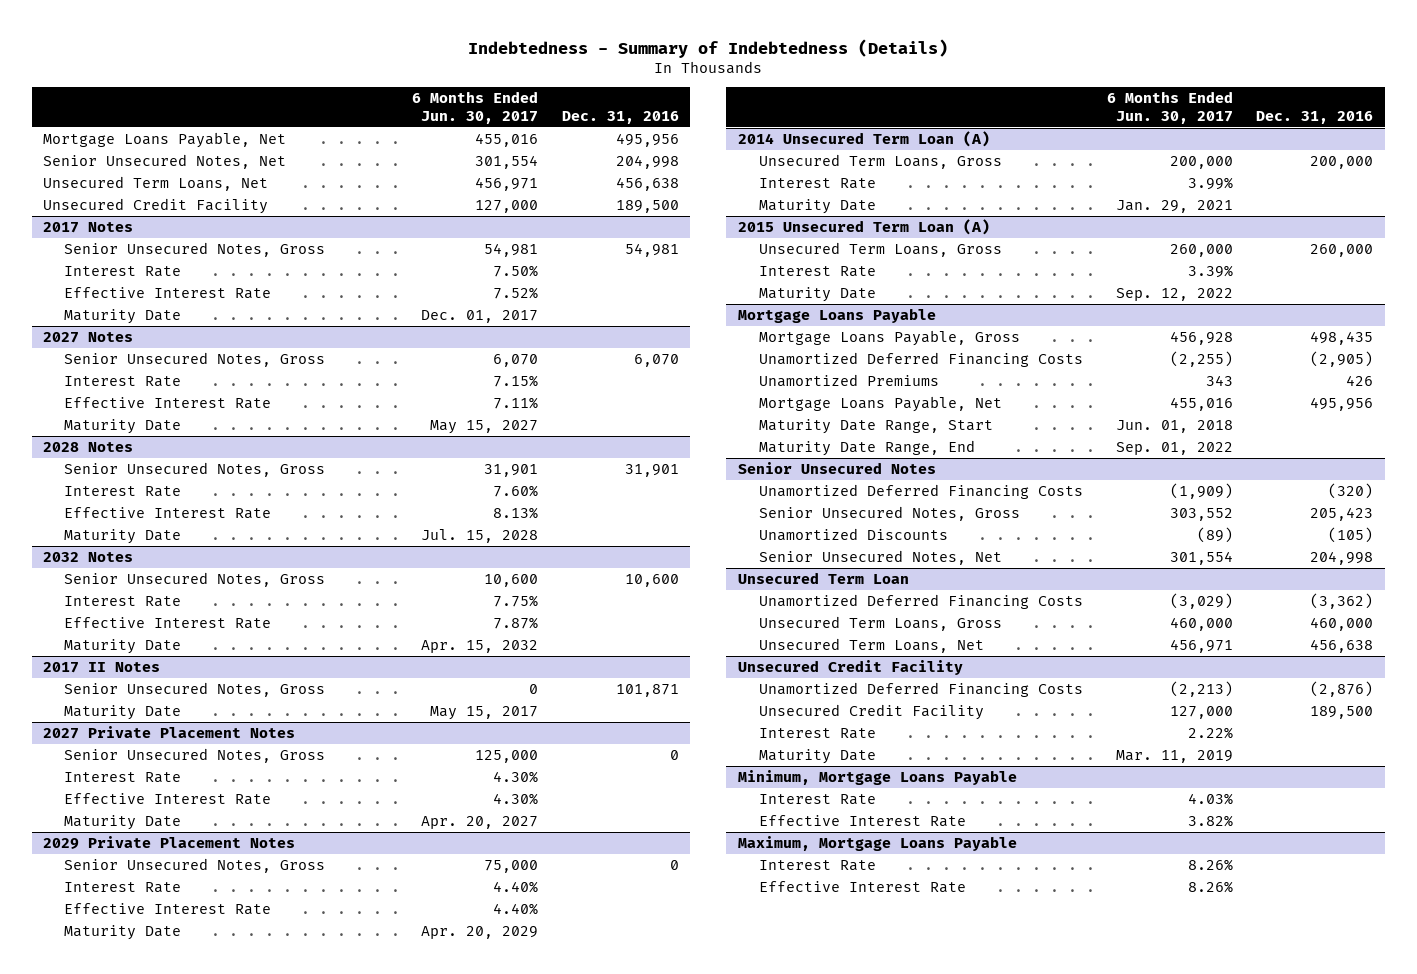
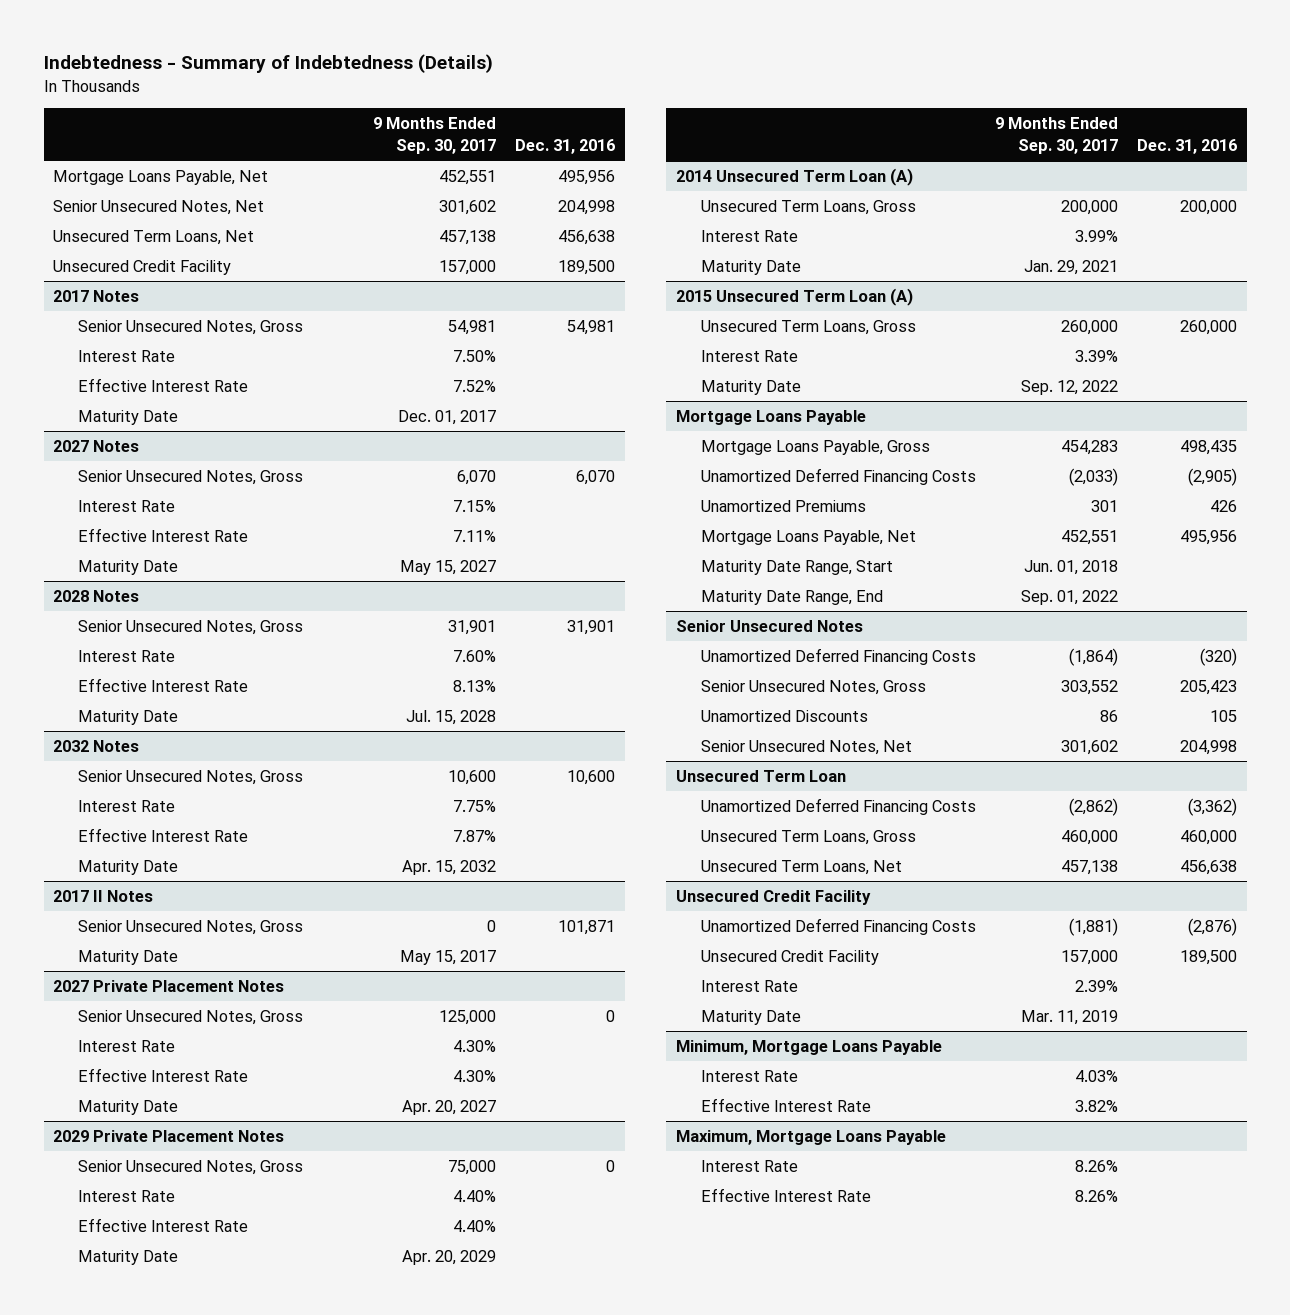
- | 6 Months Ended Jun. 30, 2017 | Dec. 31, 2016
+ | 9 Months Ended Sep. 30, 2017 | Dec. 31, 2016
@ Senior Unsecured Notes
- Unamortized Discounts | (89) | (105)
+ Unamortized Discounts | 86 | 105

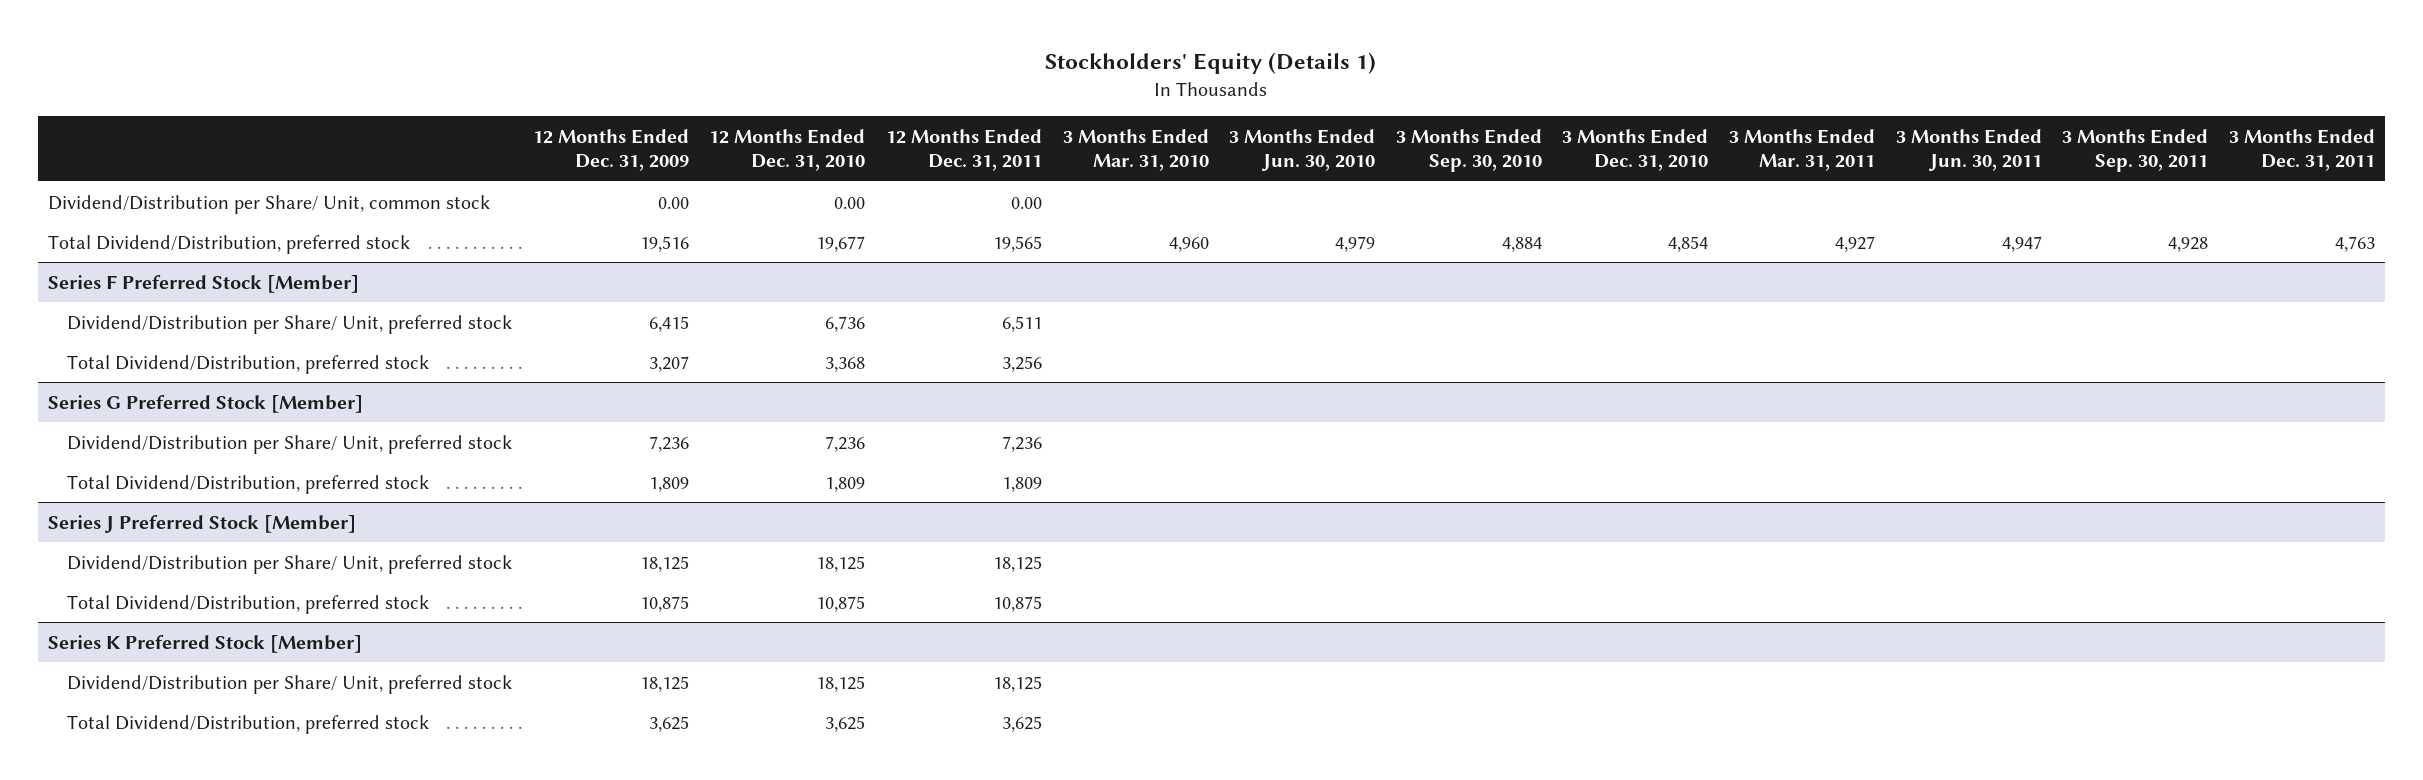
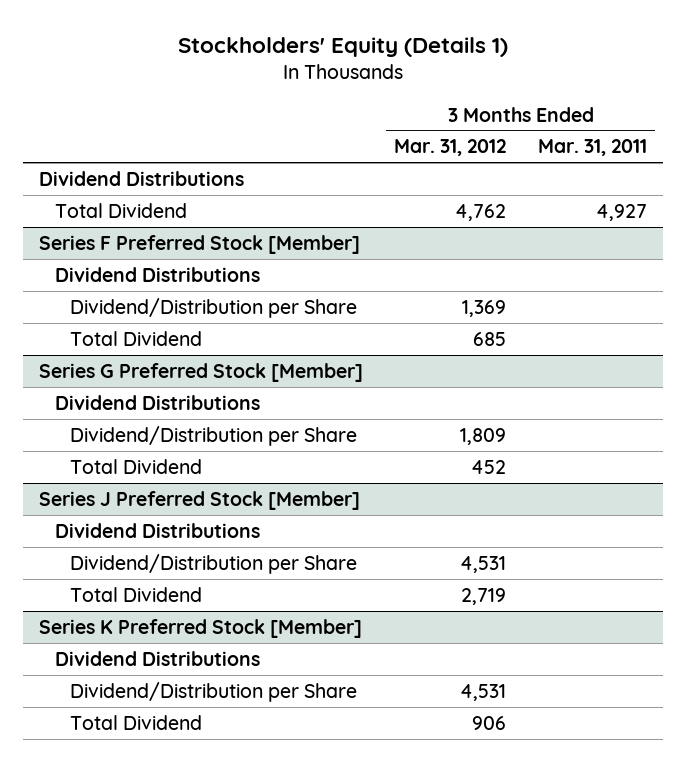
- | 12 Months Ended Dec. 31, 2009 | 12 Months Ended Dec. 31, 2010 | 12 Months Ended Dec. 31, 2011 | 3 Months Ended Mar. 31, 2010 | 3 Months Ended Jun. 30, 2010 | 3 Months Ended Sep. 30, 2010 | 3 Months Ended Dec. 31, 2010 | 3 Months Ended Mar. 31, 2011 | 3 Months Ended Jun. 30, 2011 | 3 Months Ended Sep. 30, 2011 | 3 Months Ended Dec. 31, 2011
+ | 3 Months Ended Mar. 31, 2012 | 3 Months Ended Mar. 31, 2011
- Dividend/Distribution per Share/ Unit, common stock | 0.00 | 0.00 | 0.00 | | | | | | | |
- Total Dividend/Distribution, preferred stock | 19,516 | 19,677 | 19,565 | 4,960 | 4,979 | 4,884 | 4,854 | 4,927 | 4,947 | 4,928 | 4,763
+ Dividend Distributions
+ Total Dividend | 4,762 | 4,927
@ Series F Preferred Stock [Member]
- Dividend/Distribution per Share/ Unit, preferred stock | 6,415 | 6,736 | 6,511 | | | | | | | |
- Total Dividend/Distribution, preferred stock | 3,207 | 3,368 | 3,256 | | | | | | | |
+ Dividend Distributions
+ Dividend/Distribution per Share | 1,369 |
+ Total Dividend | 685 |
@ Series G Preferred Stock [Member]
- Dividend/Distribution per Share/ Unit, preferred stock | 7,236 | 7,236 | 7,236 | | | | | | | |
- Total Dividend/Distribution, preferred stock | 1,809 | 1,809 | 1,809 | | | | | | | |
+ Dividend Distributions
+ Dividend/Distribution per Share | 1,809 |
+ Total Dividend | 452 |
@ Series J Preferred Stock [Member]
- Dividend/Distribution per Share/ Unit, preferred stock | 18,125 | 18,125 | 18,125 | | | | | | | |
- Total Dividend/Distribution, preferred stock | 10,875 | 10,875 | 10,875 | | | | | | | |
+ Dividend Distributions
+ Dividend/Distribution per Share | 4,531 |
+ Total Dividend | 2,719 |
@ Series K Preferred Stock [Member]
- Dividend/Distribution per Share/ Unit, preferred stock | 18,125 | 18,125 | 18,125 | | | | | | | |
- Total Dividend/Distribution, preferred stock | 3,625 | 3,625 | 3,625 | | | | | | | |
+ Dividend Distributions
+ Dividend/Distribution per Share | 4,531 |
+ Total Dividend | 906 |

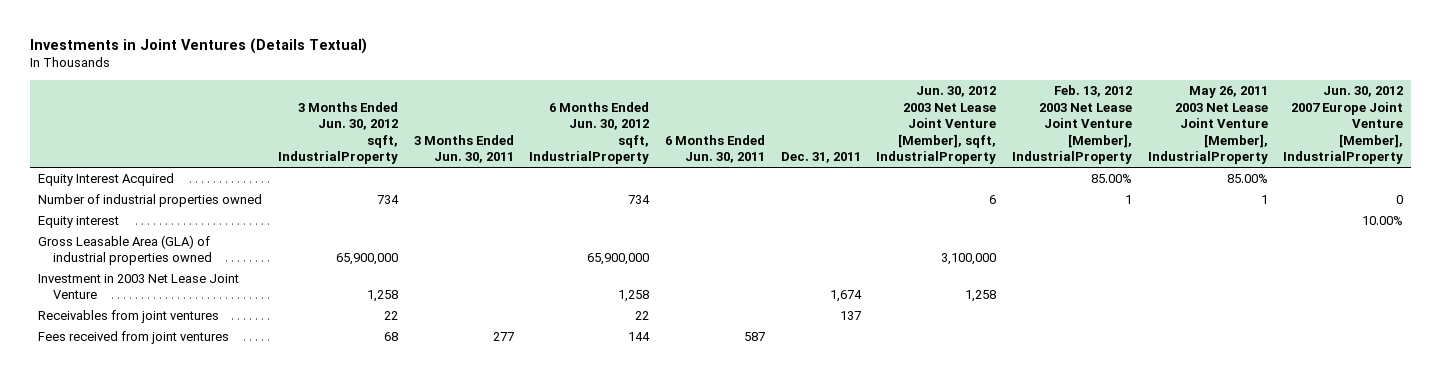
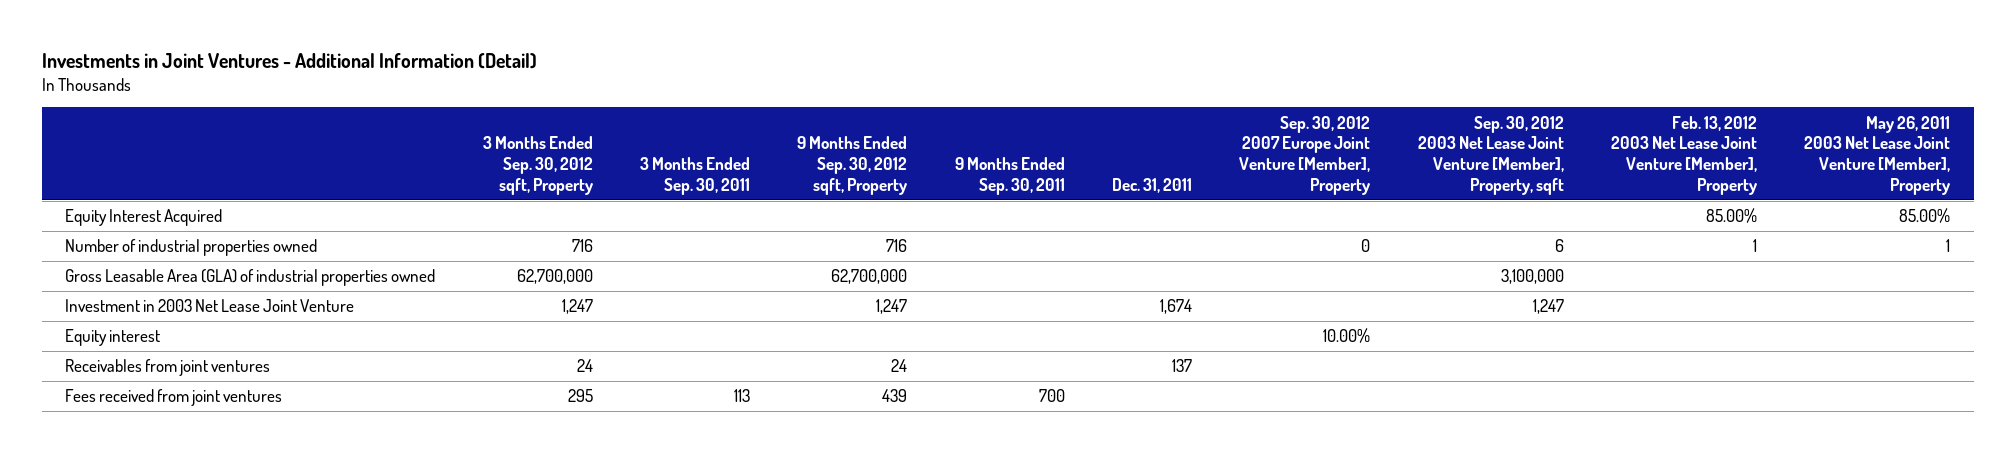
- Investments in Joint Ventures (Details Textual)
+ Investments in Joint Ventures - Additional Information (Detail)
- | 3 Months Ended Jun. 30, 2012 sqft, IndustrialProperty | 3 Months Ended Jun. 30, 2011 | 6 Months Ended Jun. 30, 2012 sqft, IndustrialProperty | 6 Months Ended Jun. 30, 2011 | Dec. 31, 2011 | Jun. 30, 2012 2003 Net Lease Joint Venture [Member], sqft, IndustrialProperty | Feb. 13, 2012 2003 Net Lease Joint Venture [Member], IndustrialProperty | May 26, 2011 2003 Net Lease Joint Venture [Member], IndustrialProperty | Jun. 30, 2012 2007 Europe Joint Venture [Member], IndustrialProperty
+ | 3 Months Ended Sep. 30, 2012 sqft, Property | 3 Months Ended Sep. 30, 2011 | 9 Months Ended Sep. 30, 2012 sqft, Property | 9 Months Ended Sep. 30, 2011 | Dec. 31, 2011 | Sep. 30, 2012 2007 Europe Joint Venture [Member], Property | Sep. 30, 2012 2003 Net Lease Joint Venture [Member], Property, sqft | Feb. 13, 2012 2003 Net Lease Joint Venture [Member], Property | May 26, 2011 2003 Net Lease Joint Venture [Member], Property
moved down: Equity interest | | | | | | 10.00% | | |

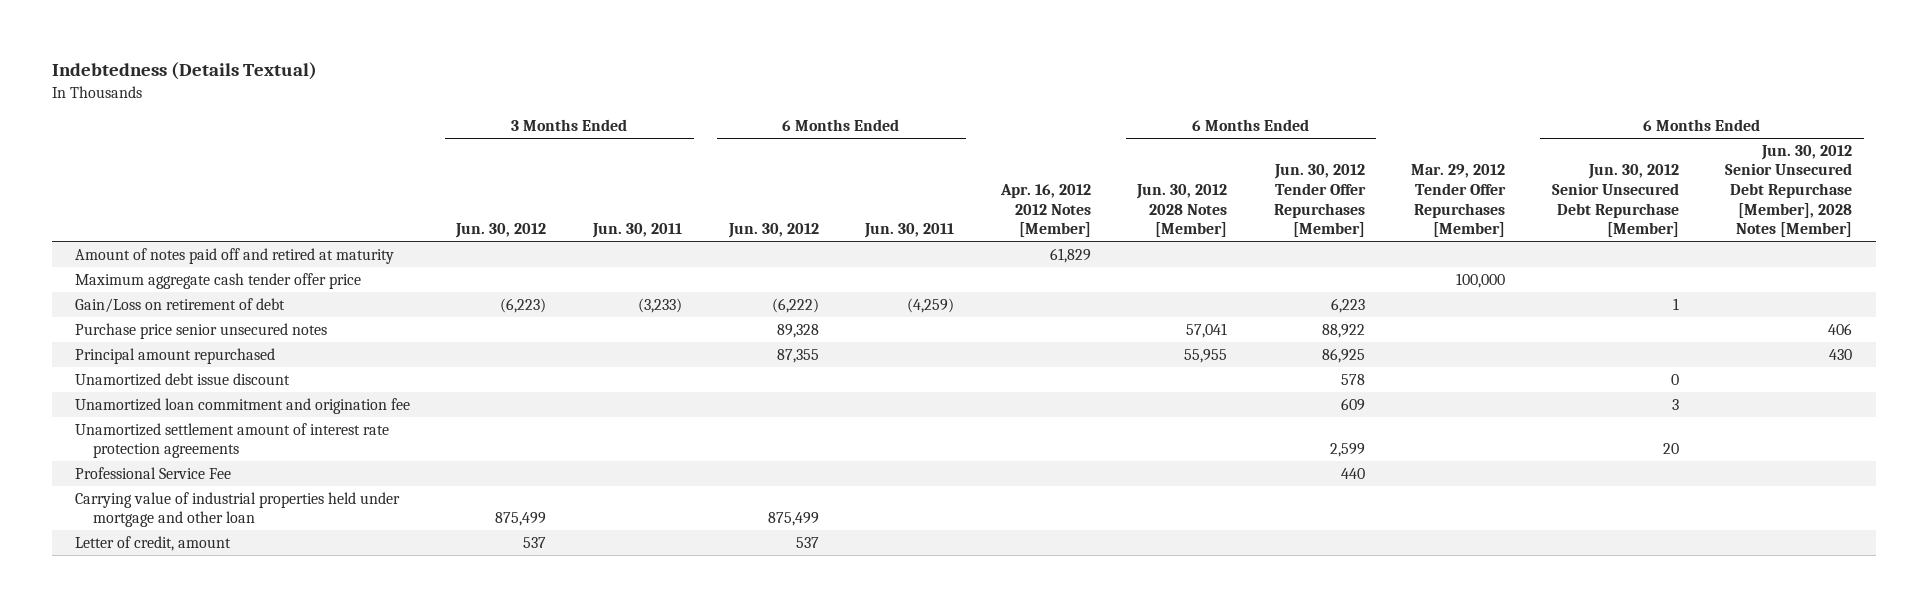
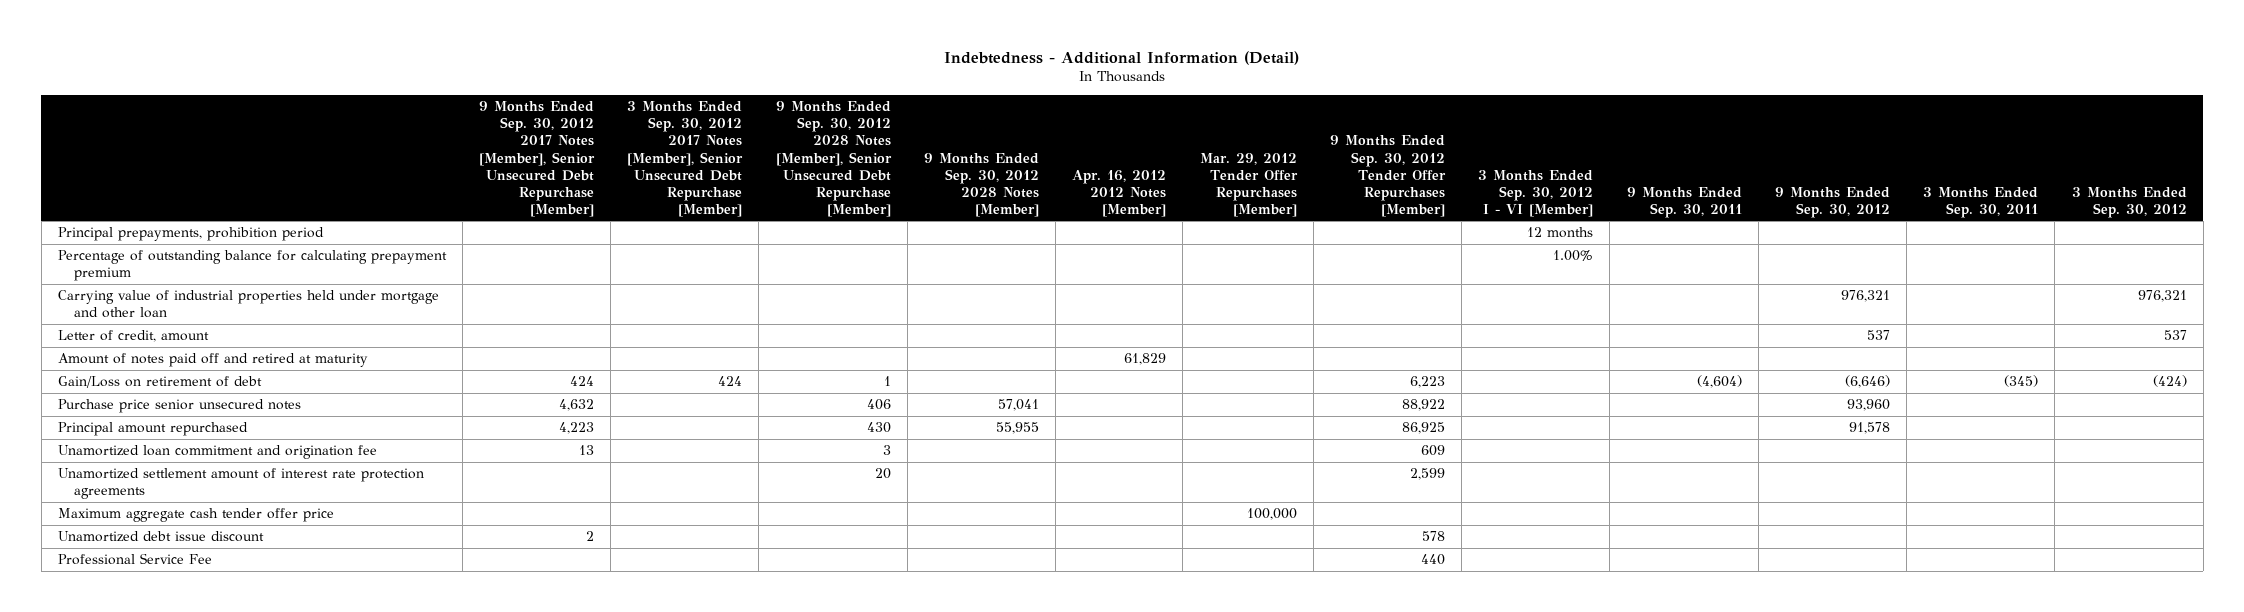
- Indebtedness (Details Textual)
+ Indebtedness - Additional Information (Detail)
- | 3 Months Ended Jun. 30, 2012 | 3 Months Ended Jun. 30, 2011 | 6 Months Ended Jun. 30, 2012 | 6 Months Ended Jun. 30, 2011 | Apr. 16, 2012 2012 Notes [Member] | 6 Months Ended Jun. 30, 2012 2028 Notes [Member] | 6 Months Ended Jun. 30, 2012 Tender Offer Repurchases [Member] | Mar. 29, 2012 Tender Offer Repurchases [Member] | 6 Months Ended Jun. 30, 2012 Senior Unsecured Debt Repurchase [Member] | 6 Months Ended Jun. 30, 2012 Senior Unsecured Debt Repurchase [Member], 2028 Notes [Member]
+ | 9 Months Ended Sep. 30, 2012 2017 Notes [Member], Senior Unsecured Debt Repurchase [Member] | 3 Months Ended Sep. 30, 2012 2017 Notes [Member], Senior Unsecured Debt Repurchase [Member] | 9 Months Ended Sep. 30, 2012 2028 Notes [Member], Senior Unsecured Debt Repurchase [Member] | 9 Months Ended Sep. 30, 2012 2028 Notes [Member] | Apr. 16, 2012 2012 Notes [Member] | Mar. 29, 2012 Tender Offer Repurchases [Member] | 9 Months Ended Sep. 30, 2012 Tender Offer Repurchases [Member] | 3 Months Ended Sep. 30, 2012 I - VI [Member] | 9 Months Ended Sep. 30, 2011 | 9 Months Ended Sep. 30, 2012 | 3 Months Ended Sep. 30, 2011 | 3 Months Ended Sep. 30, 2012
+ Principal prepayments, prohibition period | | | | | | | | 12 months | | | |
+ Percentage of outstanding balance for calculating prepayment premium | | | | | | | | 1.00% | | | |
moved up: Carrying value of industrial properties held under mortgage and other loan | | | | | | | | | | 976,321 | | 976,321
moved up: Letter of credit, amount | | | | | | | | | | 537 | | 537
moved down: Maximum aggregate cash tender offer price | | | | | | 100,000 | | | | | |
moved down: Unamortized debt issue discount | 2 | | | | | | 578 | | | | |

